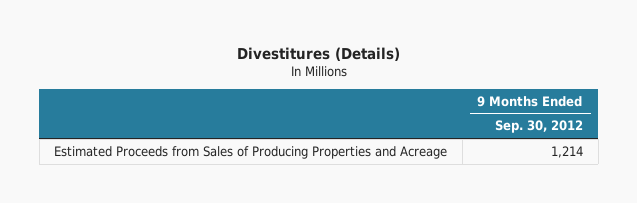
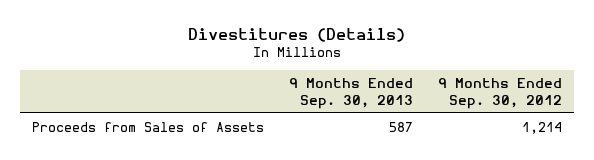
- | 9 Months Ended Sep. 30, 2012
+ | 9 Months Ended Sep. 30, 2013 | 9 Months Ended Sep. 30, 2012
- Estimated Proceeds from Sales of Producing Properties and Acreage | 1,214
+ Proceeds from Sales of Assets | 587 | 1,214

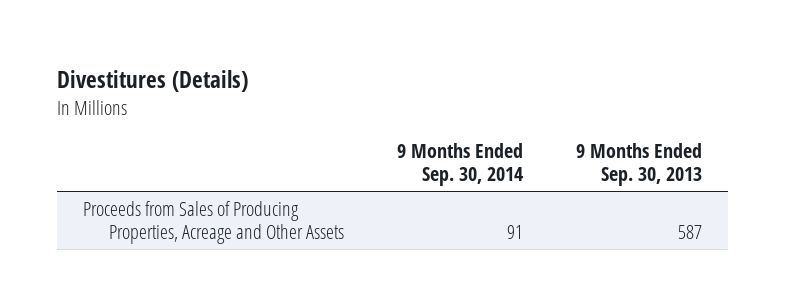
- | 9 Months Ended Sep. 30, 2013 | 9 Months Ended Sep. 30, 2012
+ | 9 Months Ended Sep. 30, 2014 | 9 Months Ended Sep. 30, 2013
- Proceeds from Sales of Assets | 587 | 1,214
+ Proceeds from Sales of Producing Properties, Acreage and Other Assets | 91 | 587

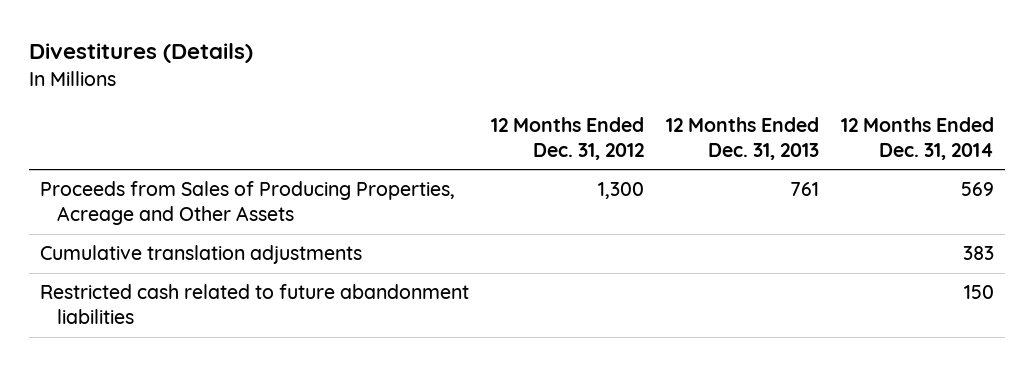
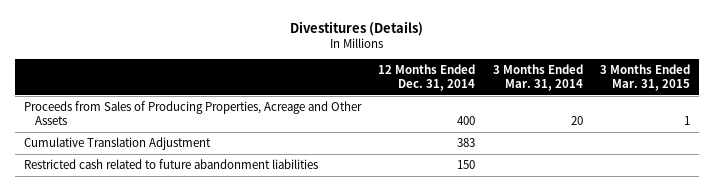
- | 12 Months Ended Dec. 31, 2012 | 12 Months Ended Dec. 31, 2013 | 12 Months Ended Dec. 31, 2014
+ | 12 Months Ended Dec. 31, 2014 | 3 Months Ended Mar. 31, 2014 | 3 Months Ended Mar. 31, 2015
- Proceeds from Sales of Producing Properties, Acreage and Other Assets | 1,300 | 761 | 569
- Cumulative translation adjustments | | | 383
+ Proceeds from Sales of Producing Properties, Acreage and Other Assets | 400 | 20 | 1
+ Cumulative Translation Adjustment | 383 | |

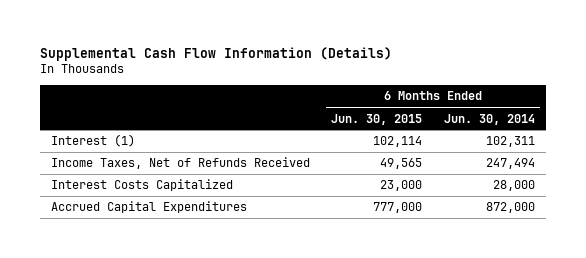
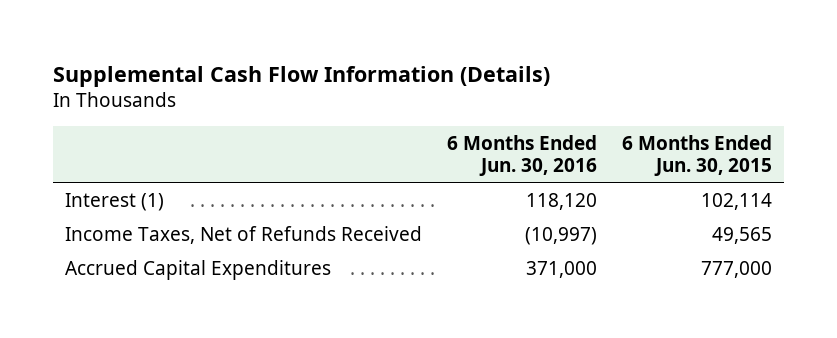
- | 6 Months Ended Jun. 30, 2015 | 6 Months Ended Jun. 30, 2014
+ | 6 Months Ended Jun. 30, 2016 | 6 Months Ended Jun. 30, 2015
- Interest Costs Capitalized | 23,000 | 28,000

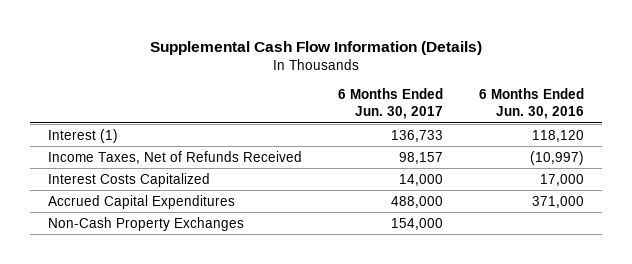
- | 6 Months Ended Jun. 30, 2016 | 6 Months Ended Jun. 30, 2015
+ | 6 Months Ended Jun. 30, 2017 | 6 Months Ended Jun. 30, 2016
+ Interest Costs Capitalized | 14,000 | 17,000
+ Non-Cash Property Exchanges | 154,000 |

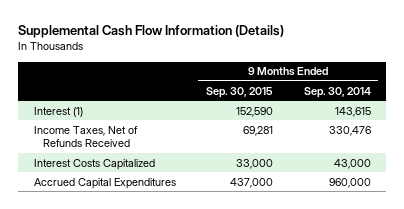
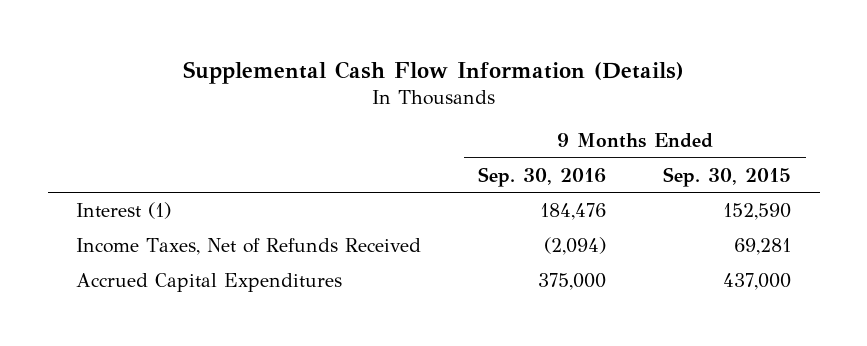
- | 9 Months Ended Sep. 30, 2015 | 9 Months Ended Sep. 30, 2014
+ | 9 Months Ended Sep. 30, 2016 | 9 Months Ended Sep. 30, 2015
- Interest Costs Capitalized | 33,000 | 43,000

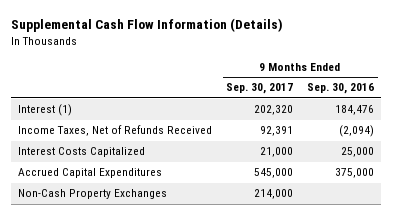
- | 9 Months Ended Sep. 30, 2016 | 9 Months Ended Sep. 30, 2015
+ | 9 Months Ended Sep. 30, 2017 | 9 Months Ended Sep. 30, 2016
+ Interest Costs Capitalized | 21,000 | 25,000
+ Non-Cash Property Exchanges | 214,000 |

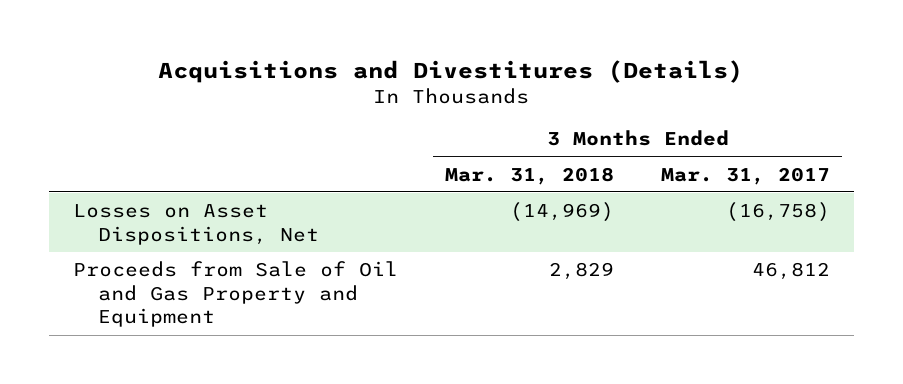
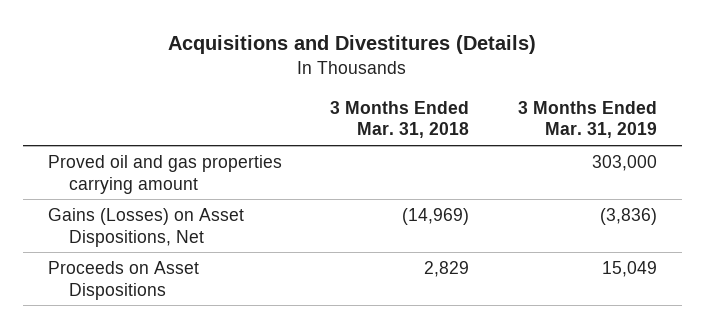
- | 3 Months Ended Mar. 31, 2018 | 3 Months Ended Mar. 31, 2017
+ | 3 Months Ended Mar. 31, 2018 | 3 Months Ended Mar. 31, 2019
- Losses on Asset Dispositions, Net | (14,969) | (16,758)
- Proceeds from Sale of Oil and Gas Property and Equipment | 2,829 | 46,812
+ Proved oil and gas properties carrying amount | | 303,000
+ Gains (Losses) on Asset Dispositions, Net | (14,969) | (3,836)
+ Proceeds on Asset Dispositions | 2,829 | 15,049

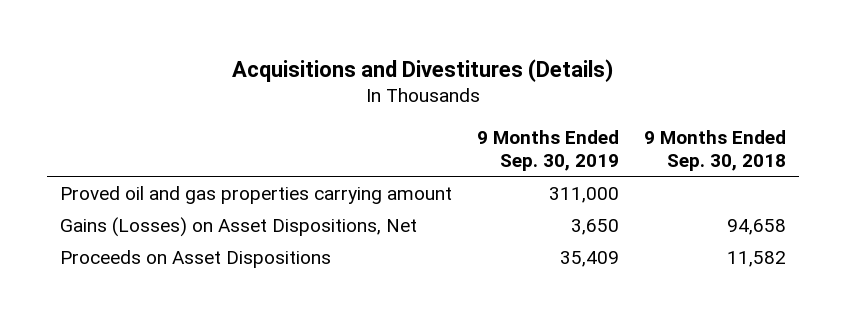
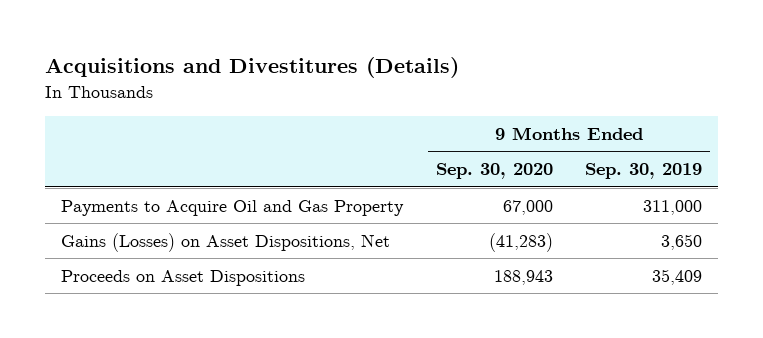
- | 9 Months Ended Sep. 30, 2019 | 9 Months Ended Sep. 30, 2018
+ | 9 Months Ended Sep. 30, 2020 | 9 Months Ended Sep. 30, 2019
- Proved oil and gas properties carrying amount | 311,000 |
+ Payments to Acquire Oil and Gas Property | 67,000 | 311,000

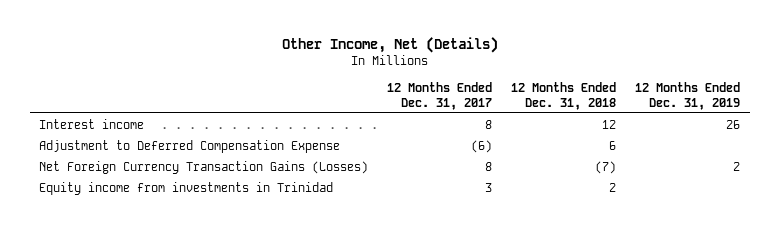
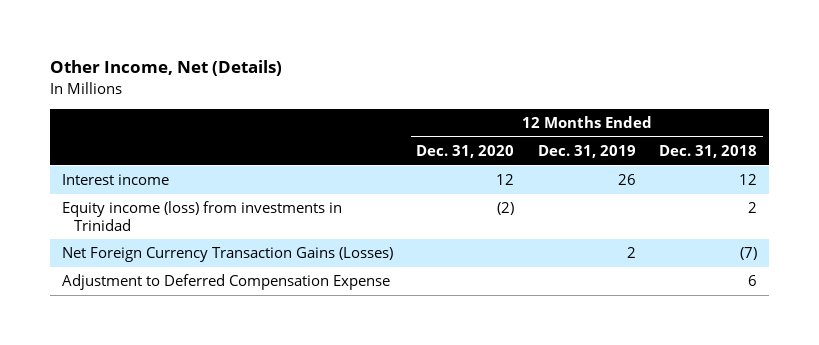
- | 12 Months Ended Dec. 31, 2017 | 12 Months Ended Dec. 31, 2018 | 12 Months Ended Dec. 31, 2019
+ | 12 Months Ended Dec. 31, 2020 | 12 Months Ended Dec. 31, 2019 | 12 Months Ended Dec. 31, 2018
+ Equity income (loss) from investments in Trinidad | (2) | | 2
- Equity income from investments in Trinidad | 3 | 2 |
moved down: Adjustment to Deferred Compensation Expense | | | 6

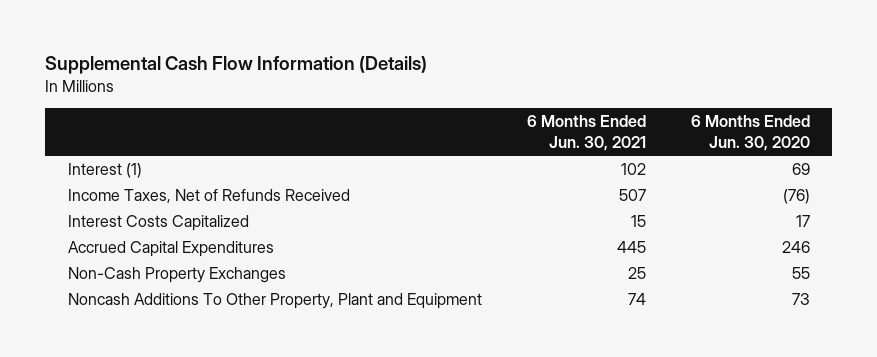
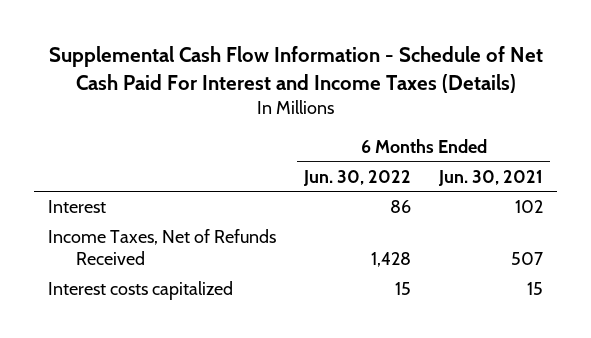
- Supplemental Cash Flow Information (Details)
+ Supplemental Cash Flow Information - Schedule of Net Cash Paid For Interest and Income Taxes (Details)
- | 6 Months Ended Jun. 30, 2021 | 6 Months Ended Jun. 30, 2020
+ | 6 Months Ended Jun. 30, 2022 | 6 Months Ended Jun. 30, 2021
- Interest (1) | 102 | 69
+ Interest | 86 | 102
- Interest Costs Capitalized | 15 | 17
- Accrued Capital Expenditures | 445 | 246
- Non-Cash Property Exchanges | 25 | 55
- Noncash Additions To Other Property, Plant and Equipment | 74 | 73
+ Interest costs capitalized | 15 | 15

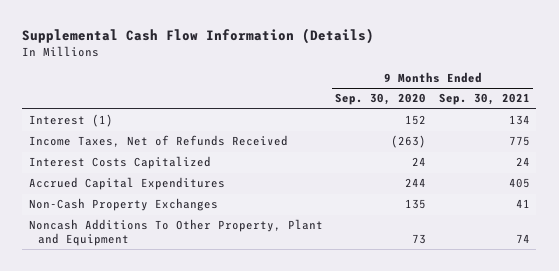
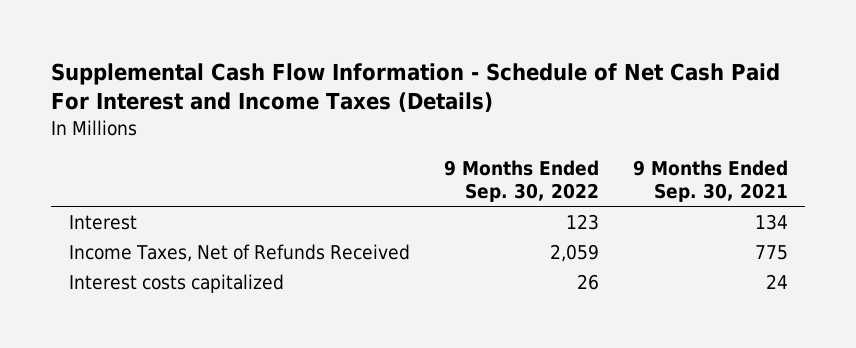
- Supplemental Cash Flow Information (Details)
+ Supplemental Cash Flow Information - Schedule of Net Cash Paid For Interest and Income Taxes (Details)
- | 9 Months Ended Sep. 30, 2020 | 9 Months Ended Sep. 30, 2021
+ | 9 Months Ended Sep. 30, 2022 | 9 Months Ended Sep. 30, 2021
- Interest (1) | 152 | 134
+ Interest | 123 | 134
- Interest Costs Capitalized | 24 | 24
- Accrued Capital Expenditures | 244 | 405
- Non-Cash Property Exchanges | 135 | 41
- Noncash Additions To Other Property, Plant and Equipment | 73 | 74
+ Interest costs capitalized | 26 | 24

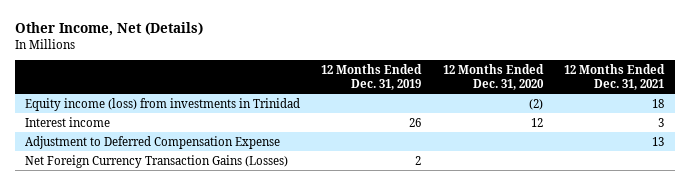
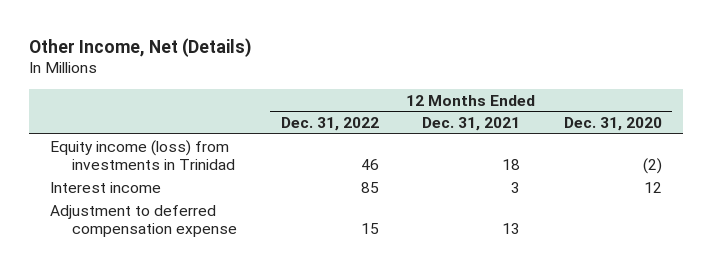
- | 12 Months Ended Dec. 31, 2019 | 12 Months Ended Dec. 31, 2020 | 12 Months Ended Dec. 31, 2021
+ | 12 Months Ended Dec. 31, 2022 | 12 Months Ended Dec. 31, 2021 | 12 Months Ended Dec. 31, 2020
- Adjustment to Deferred Compensation Expense | | | 13
- Net Foreign Currency Transaction Gains (Losses) | 2 | |
+ Adjustment to deferred compensation expense | 15 | 13 |

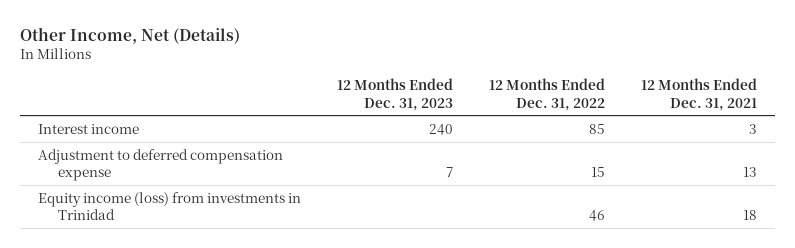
- | 12 Months Ended Dec. 31, 2022 | 12 Months Ended Dec. 31, 2021 | 12 Months Ended Dec. 31, 2020
+ | 12 Months Ended Dec. 31, 2023 | 12 Months Ended Dec. 31, 2022 | 12 Months Ended Dec. 31, 2021
moved down: Equity income (loss) from investments in Trinidad | | 46 | 18

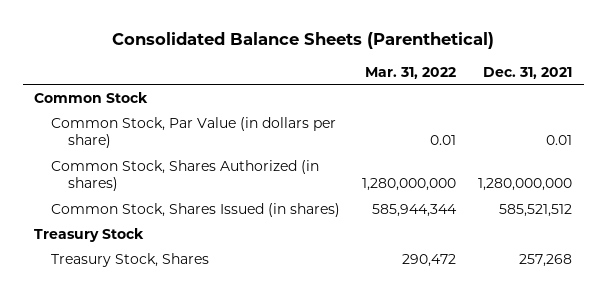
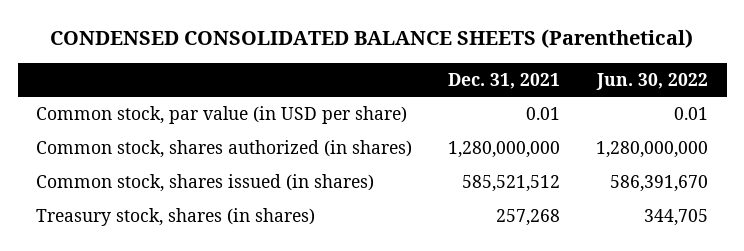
- Consolidated Balance Sheets (Parenthetical)
+ CONDENSED CONSOLIDATED BALANCE SHEETS (Parenthetical)
- | Mar. 31, 2022 | Dec. 31, 2021
+ | Dec. 31, 2021 | Jun. 30, 2022
- Common Stock
- Common Stock, Par Value (in dollars per share) | 0.01 | 0.01
- Common Stock, Shares Authorized (in shares) | 1,280,000,000 | 1,280,000,000
- Common Stock, Shares Issued (in shares) | 585,944,344 | 585,521,512
- Treasury Stock
- Treasury Stock, Shares | 290,472 | 257,268
+ Common stock, par value (in USD per share) | 0.01 | 0.01
+ Common stock, shares authorized (in shares) | 1,280,000,000 | 1,280,000,000
+ Common stock, shares issued (in shares) | 585,521,512 | 586,391,670
+ Treasury stock, shares (in shares) | 257,268 | 344,705

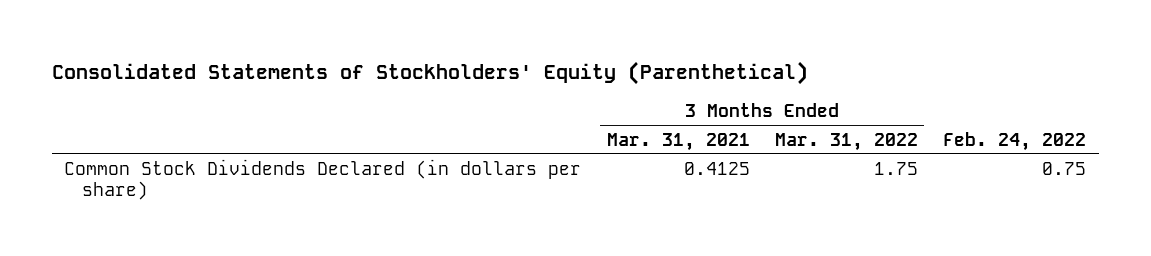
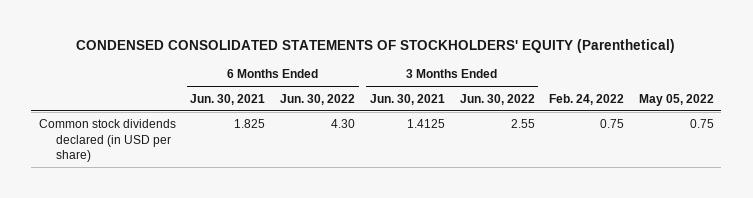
- Consolidated Statements of Stockholders' Equity (Parenthetical)
+ CONDENSED CONSOLIDATED STATEMENTS OF STOCKHOLDERS' EQUITY (Parenthetical)
- | 3 Months Ended Mar. 31, 2021 | 3 Months Ended Mar. 31, 2022 | Feb. 24, 2022
+ | 6 Months Ended Jun. 30, 2021 | 6 Months Ended Jun. 30, 2022 | 3 Months Ended Jun. 30, 2021 | 3 Months Ended Jun. 30, 2022 | Feb. 24, 2022 | May 05, 2022
- Common Stock Dividends Declared (in dollars per share) | 0.4125 | 1.75 | 0.75
+ Common stock dividends declared (in USD per share) | 1.825 | 4.30 | 1.4125 | 2.55 | 0.75 | 0.75

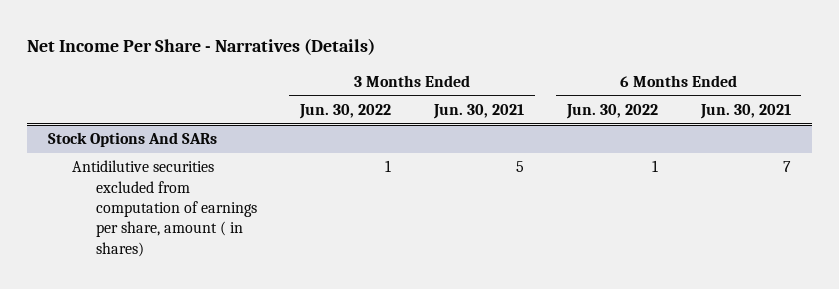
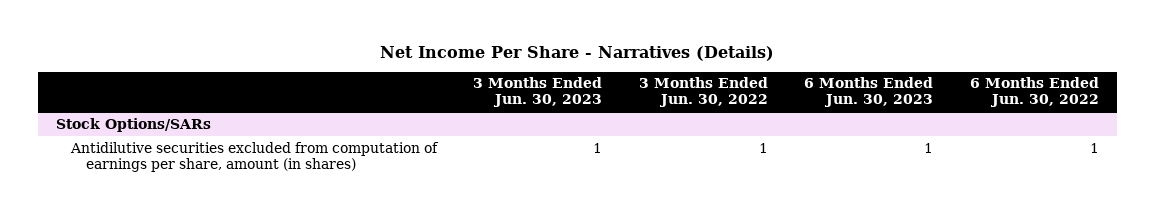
- | 3 Months Ended Jun. 30, 2022 | 3 Months Ended Jun. 30, 2021 | 6 Months Ended Jun. 30, 2022 | 6 Months Ended Jun. 30, 2021
+ | 3 Months Ended Jun. 30, 2023 | 3 Months Ended Jun. 30, 2022 | 6 Months Ended Jun. 30, 2023 | 6 Months Ended Jun. 30, 2022
- Stock Options And SARs
- Antidilutive securities excluded from computation of earnings per share, amount ( in shares) | 1 | 5 | 1 | 7
+ Stock Options/SARs
+ Antidilutive securities excluded from computation of earnings per share, amount (in shares) | 1 | 1 | 1 | 1

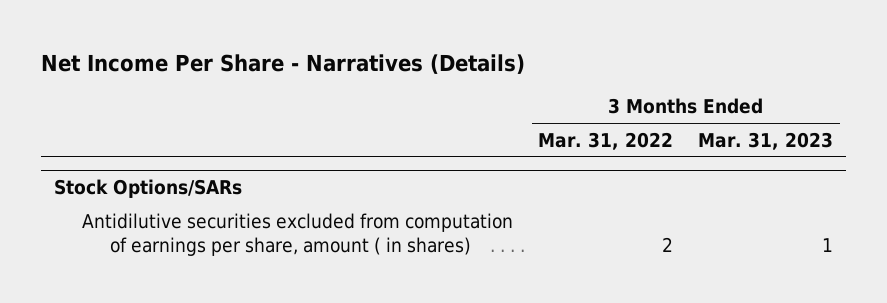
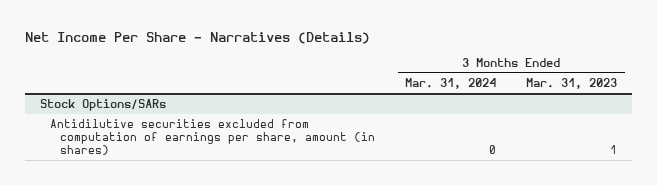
- | 3 Months Ended Mar. 31, 2022 | 3 Months Ended Mar. 31, 2023
+ | 3 Months Ended Mar. 31, 2024 | 3 Months Ended Mar. 31, 2023
@ Stock Options/SARs
- Antidilutive securities excluded from computation of earnings per share, amount ( in shares) | 2 | 1
+ Antidilutive securities excluded from computation of earnings per share, amount (in shares) | 0 | 1

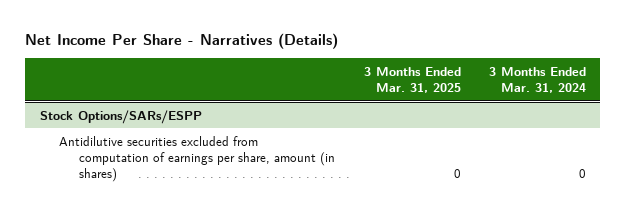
- | 3 Months Ended Mar. 31, 2024 | 3 Months Ended Mar. 31, 2023
+ | 3 Months Ended Mar. 31, 2025 | 3 Months Ended Mar. 31, 2024
- Stock Options/SARs
+ Stock Options/SARs/ESPP

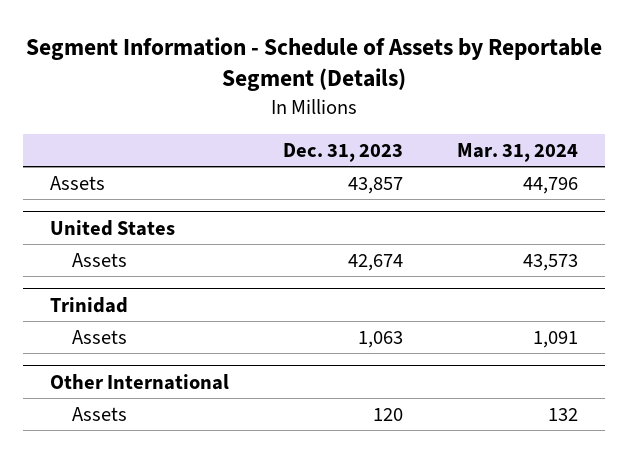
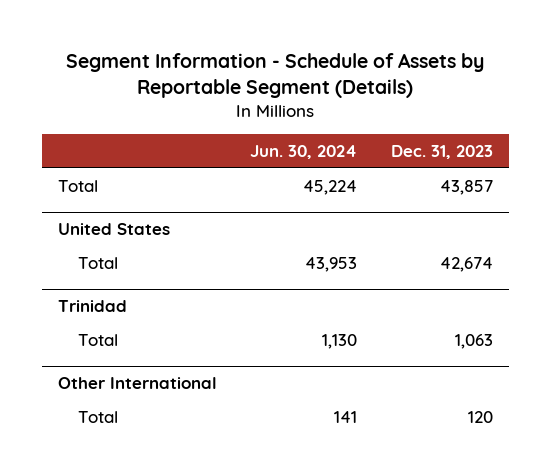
- | Dec. 31, 2023 | Mar. 31, 2024
+ | Jun. 30, 2024 | Dec. 31, 2023
- Assets | 43,857 | 44,796
+ Total | 45,224 | 43,857
@ United States
- Assets | 42,674 | 43,573
+ Total | 43,953 | 42,674
@ Trinidad
- Assets | 1,063 | 1,091
+ Total | 1,130 | 1,063
@ Other International
- Assets | 120 | 132
+ Total | 141 | 120

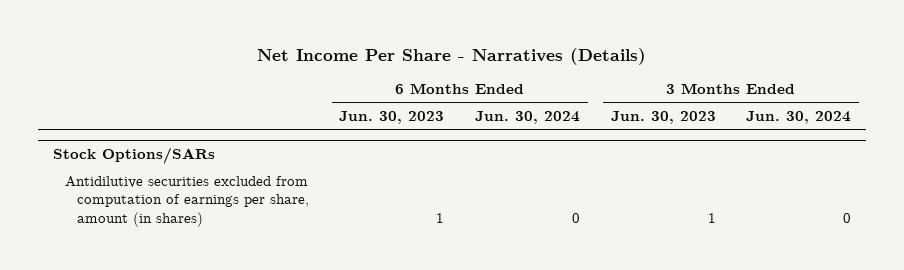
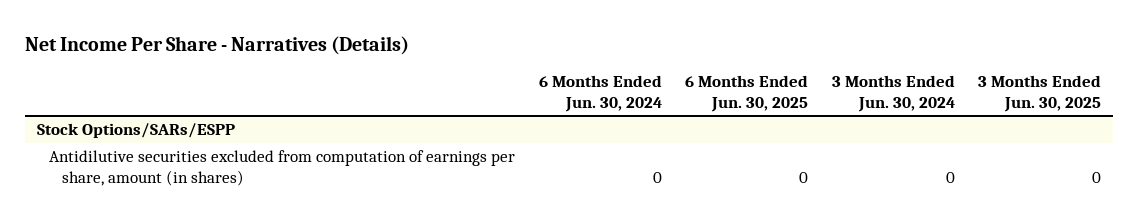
- | 6 Months Ended Jun. 30, 2023 | 6 Months Ended Jun. 30, 2024 | 3 Months Ended Jun. 30, 2023 | 3 Months Ended Jun. 30, 2024
+ | 6 Months Ended Jun. 30, 2024 | 6 Months Ended Jun. 30, 2025 | 3 Months Ended Jun. 30, 2024 | 3 Months Ended Jun. 30, 2025
- Stock Options/SARs
+ Stock Options/SARs/ESPP

